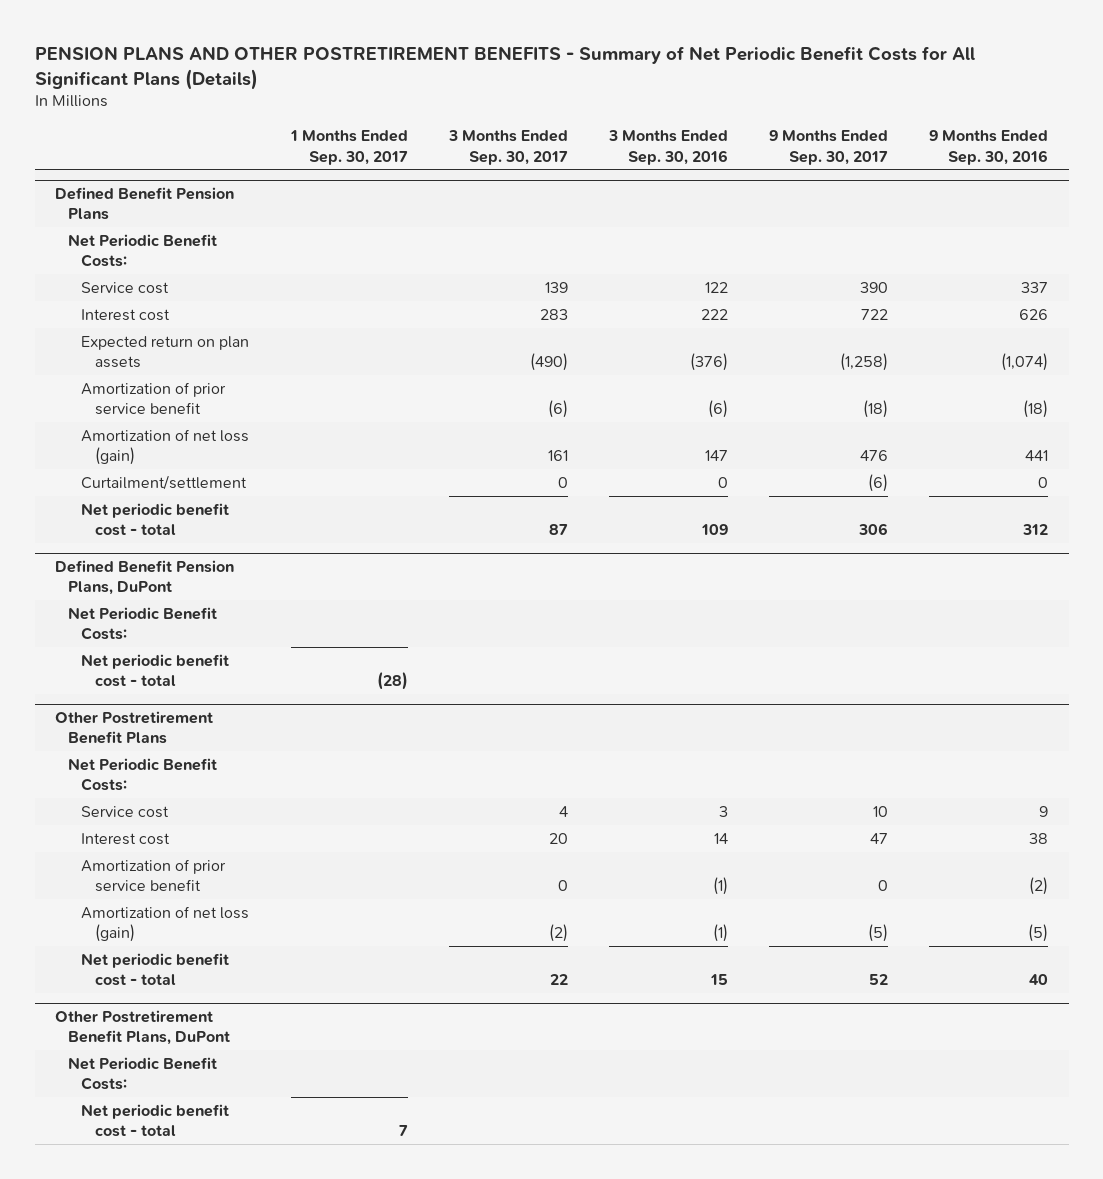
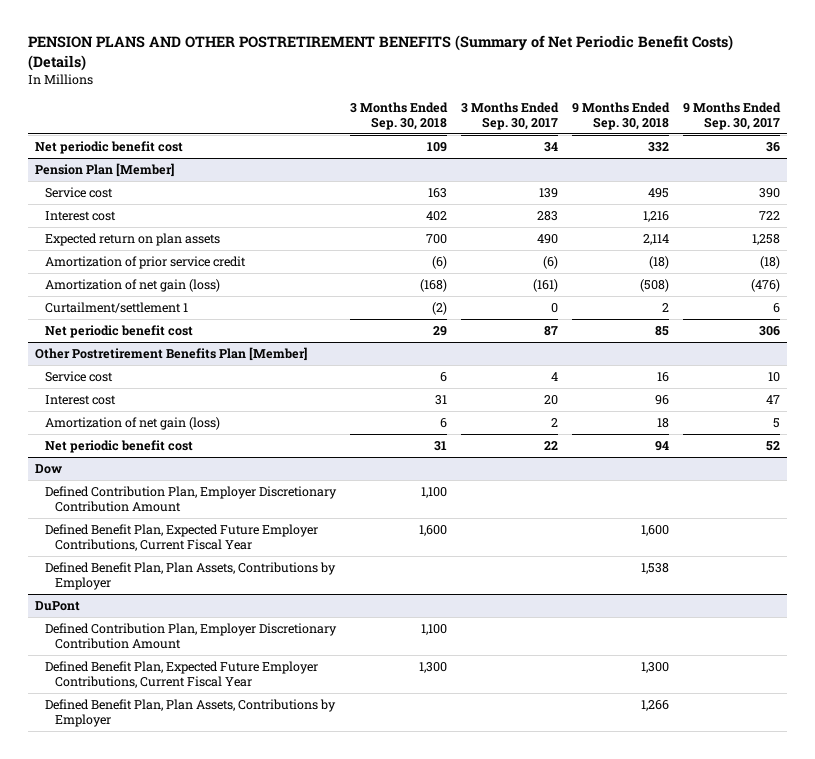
- PENSION PLANS AND OTHER POSTRETIREMENT BENEFITS - Summary of Net Periodic Benefit Costs for All Significant Plans (Details)
+ PENSION PLANS AND OTHER POSTRETIREMENT BENEFITS (Summary of Net Periodic Benefit Costs) (Details)
- | 1 Months Ended Sep. 30, 2017 | 3 Months Ended Sep. 30, 2017 | 3 Months Ended Sep. 30, 2016 | 9 Months Ended Sep. 30, 2017 | 9 Months Ended Sep. 30, 2016
+ | 3 Months Ended Sep. 30, 2018 | 3 Months Ended Sep. 30, 2017 | 9 Months Ended Sep. 30, 2018 | 9 Months Ended Sep. 30, 2017
- Defined Benefit Pension Plans
- Net Periodic Benefit Costs:
+ Net periodic benefit cost | 109 | 34 | 332 | 36
+ Pension Plan [Member]
- Expected return on plan assets | | (490) | (376) | (1,258) | (1,074)
- Amortization of prior service benefit | | (6) | (6) | (18) | (18)
- Amortization of net loss (gain) | | 161 | 147 | 476 | 441
- Curtailment/settlement | | 0 | 0 | (6) | 0
- Net periodic benefit cost - total | | 87 | 109 | 306 | 312
- Defined Benefit Pension Plans, DuPont
- Net Periodic Benefit Costs:
- Net periodic benefit cost - total | (28) | | | |
- Other Postretirement Benefit Plans
- Net Periodic Benefit Costs:
+ Expected return on plan assets | 700 | 490 | 2,114 | 1,258
+ Amortization of prior service credit | (6) | (6) | (18) | (18)
+ Amortization of net gain (loss) | (168) | (161) | (508) | (476)
+ Curtailment/settlement 1 | (2) | 0 | 2 | 6
+ Net periodic benefit cost | 29 | 87 | 85 | 306
+ Other Postretirement Benefits Plan [Member]
- Amortization of prior service benefit | | 0 | (1) | 0 | (2)
- Amortization of net loss (gain) | | (2) | (1) | (5) | (5)
- Net periodic benefit cost - total | | 22 | 15 | 52 | 40
- Other Postretirement Benefit Plans, DuPont
- Net Periodic Benefit Costs:
- Net periodic benefit cost - total | 7 | | | |
+ Amortization of net gain (loss) | 6 | 2 | 18 | 5
+ Net periodic benefit cost | 31 | 22 | 94 | 52
+ Dow
+ Defined Contribution Plan, Employer Discretionary Contribution Amount | 1,100 | | |
+ Defined Benefit Plan, Expected Future Employer Contributions, Current Fiscal Year | 1,600 | | 1,600 |
+ Defined Benefit Plan, Plan Assets, Contributions by Employer | | | 1,538 |
+ DuPont
+ Defined Contribution Plan, Employer Discretionary Contribution Amount | 1,100 | | |
+ Defined Benefit Plan, Expected Future Employer Contributions, Current Fiscal Year | 1,300 | | 1,300 |
+ Defined Benefit Plan, Plan Assets, Contributions by Employer | | | 1,266 |

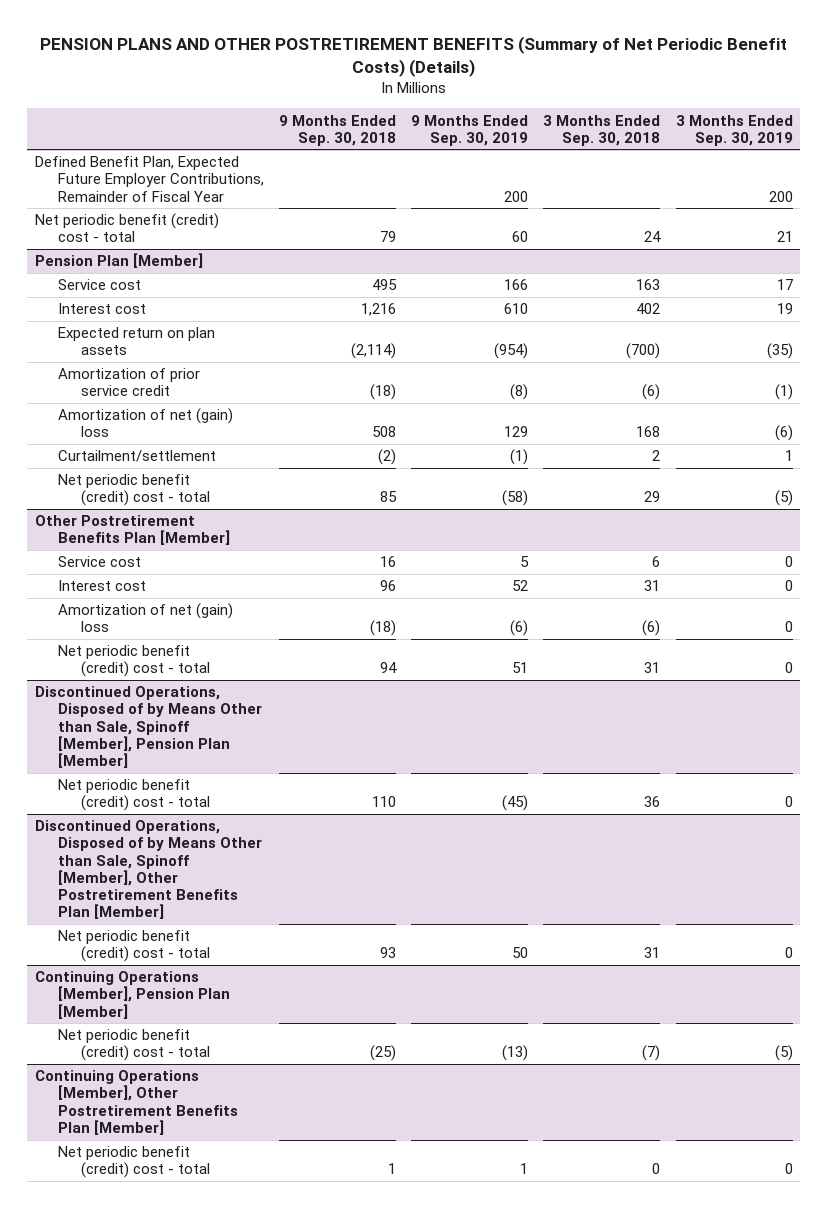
- | 3 Months Ended Sep. 30, 2018 | 3 Months Ended Sep. 30, 2017 | 9 Months Ended Sep. 30, 2018 | 9 Months Ended Sep. 30, 2017
+ | 9 Months Ended Sep. 30, 2018 | 9 Months Ended Sep. 30, 2019 | 3 Months Ended Sep. 30, 2018 | 3 Months Ended Sep. 30, 2019
- Net periodic benefit cost | 109 | 34 | 332 | 36
+ Defined Benefit Plan, Expected Future Employer Contributions, Remainder of Fiscal Year | | 200 | | 200
+ Net periodic benefit (credit) cost - total | 79 | 60 | 24 | 21
@ Pension Plan [Member]
- Expected return on plan assets | 700 | 490 | 2,114 | 1,258
+ Expected return on plan assets | (2,114) | (954) | (700) | (35)
- Amortization of net gain (loss) | (168) | (161) | (508) | (476)
- Curtailment/settlement 1 | (2) | 0 | 2 | 6
- Net periodic benefit cost | 29 | 87 | 85 | 306
+ Amortization of net (gain) loss | 508 | 129 | 168 | (6)
+ Curtailment/settlement | (2) | (1) | 2 | 1
+ Net periodic benefit (credit) cost - total | 85 | (58) | 29 | (5)
@ Other Postretirement Benefits Plan [Member]
- Amortization of net gain (loss) | 6 | 2 | 18 | 5
- Net periodic benefit cost | 31 | 22 | 94 | 52
- Dow
- Defined Contribution Plan, Employer Discretionary Contribution Amount | 1,100 | | |
- Defined Benefit Plan, Expected Future Employer Contributions, Current Fiscal Year | 1,600 | | 1,600 |
- Defined Benefit Plan, Plan Assets, Contributions by Employer | | | 1,538 |
- DuPont
- Defined Contribution Plan, Employer Discretionary Contribution Amount | 1,100 | | |
- Defined Benefit Plan, Expected Future Employer Contributions, Current Fiscal Year | 1,300 | | 1,300 |
- Defined Benefit Plan, Plan Assets, Contributions by Employer | | | 1,266 |
@ Other Postretirement Benefits Plan [Member]
+ Amortization of net (gain) loss | (18) | (6) | (6) | 0
+ Net periodic benefit (credit) cost - total | 94 | 51 | 31 | 0
+ Discontinued Operations, Disposed of by Means Other than Sale, Spinoff [Member], Pension Plan [Member]
+ Net periodic benefit (credit) cost - total | 110 | (45) | 36 | 0
+ Discontinued Operations, Disposed of by Means Other than Sale, Spinoff [Member], Other Postretirement Benefits Plan [Member]
+ Net periodic benefit (credit) cost - total | 93 | 50 | 31 | 0
+ Continuing Operations [Member], Pension Plan [Member]
+ Net periodic benefit (credit) cost - total | (25) | (13) | (7) | (5)
+ Continuing Operations [Member], Other Postretirement Benefits Plan [Member]
+ Net periodic benefit (credit) cost - total | 1 | 1 | 0 | 0

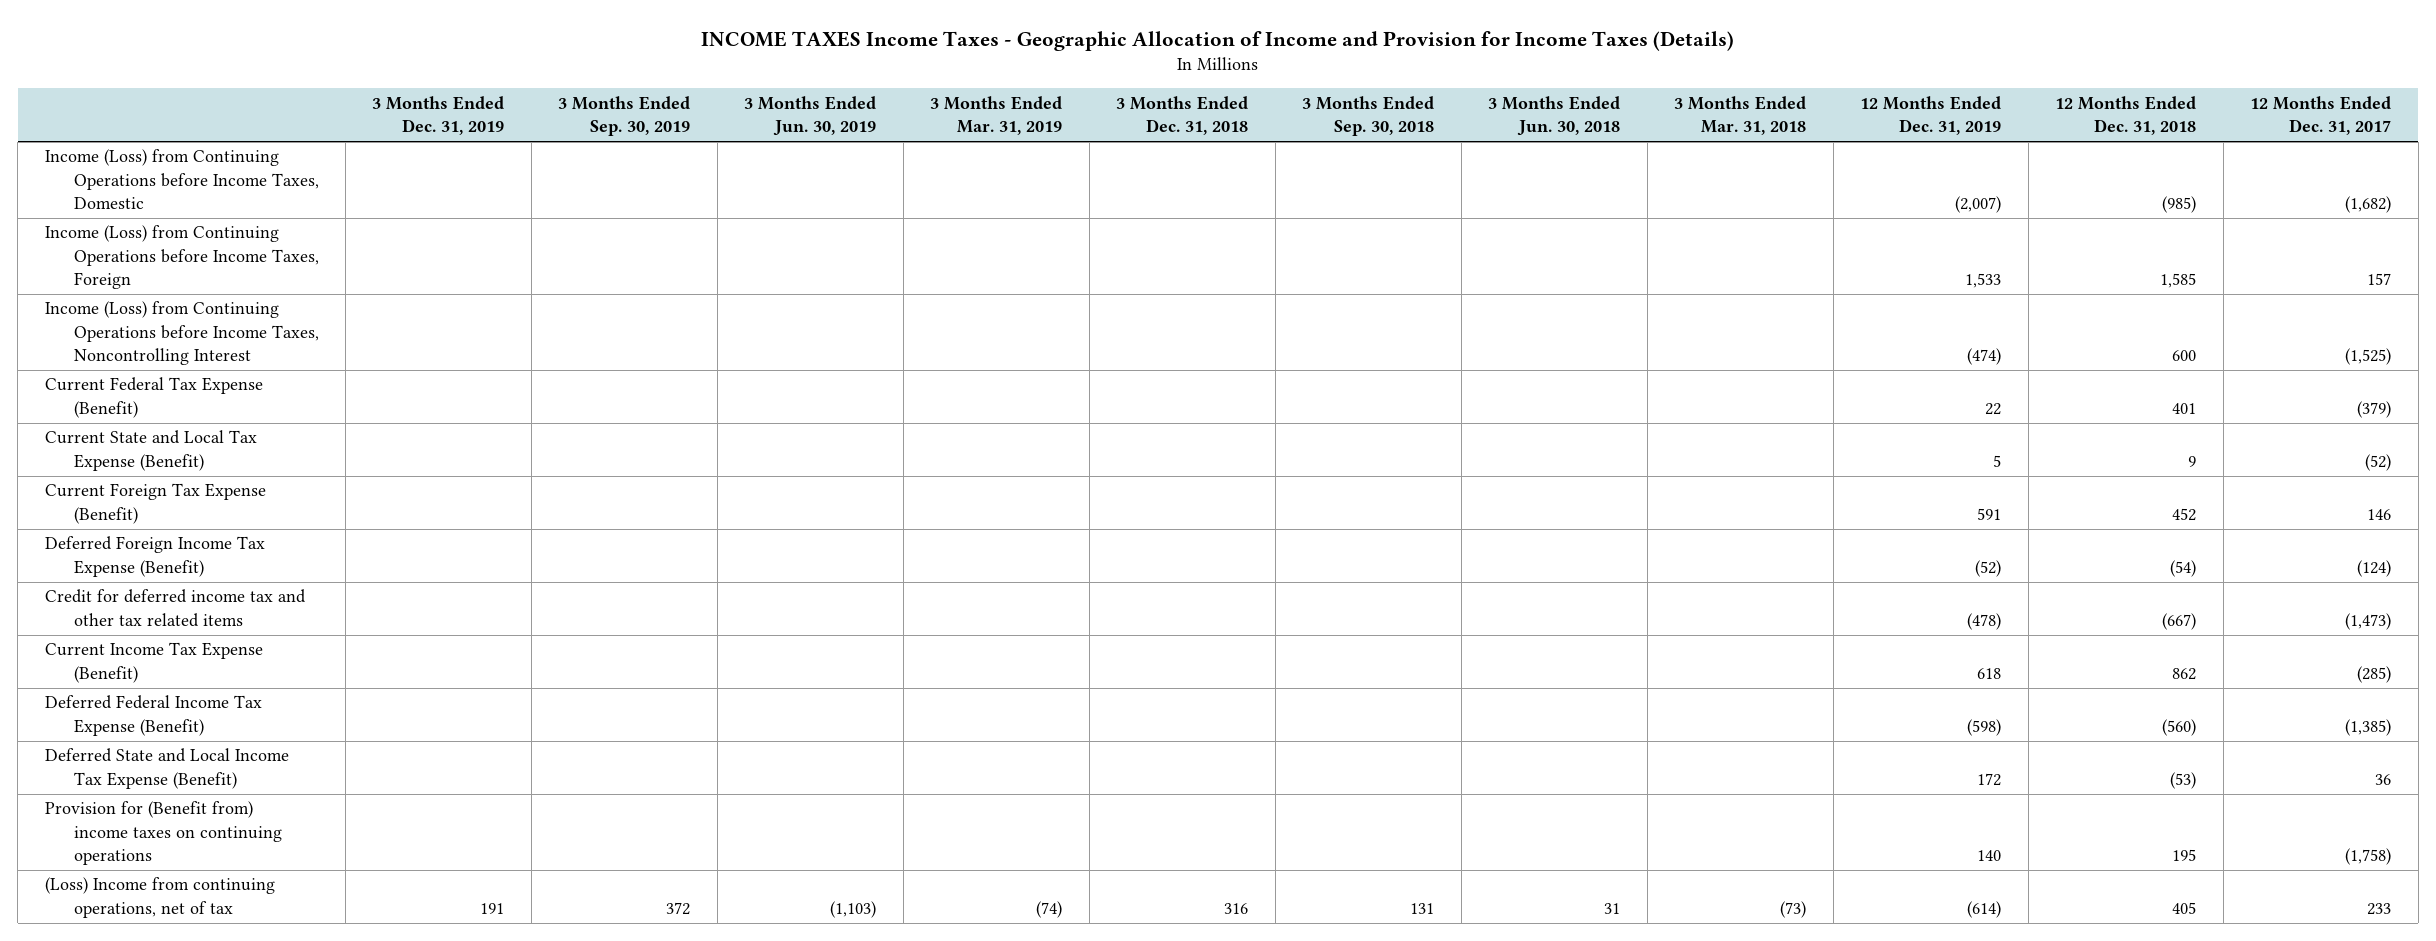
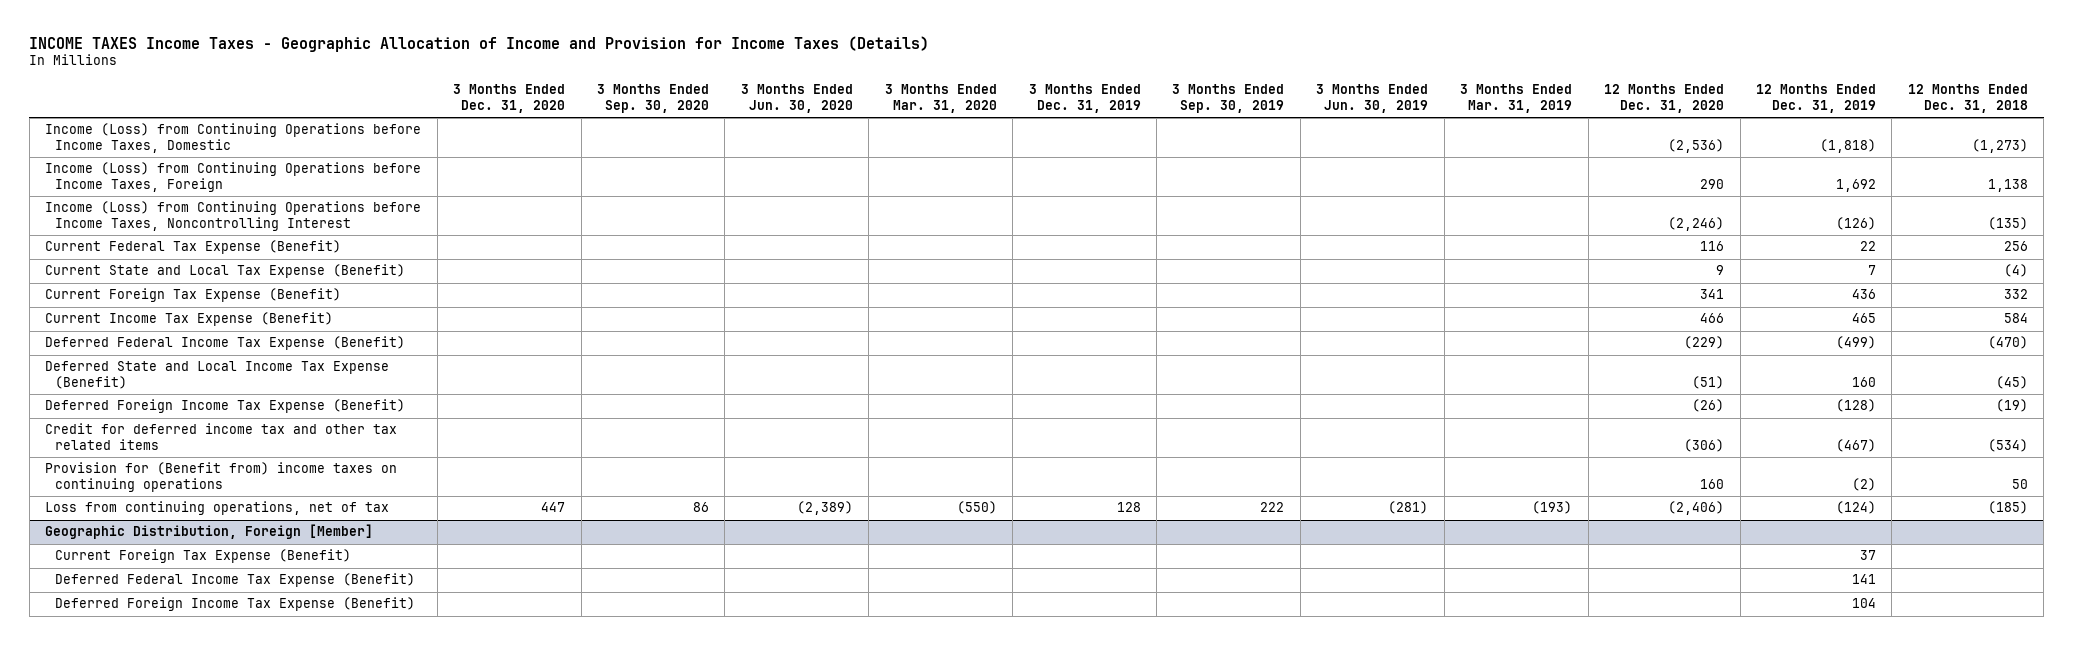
- | 3 Months Ended Dec. 31, 2019 | 3 Months Ended Sep. 30, 2019 | 3 Months Ended Jun. 30, 2019 | 3 Months Ended Mar. 31, 2019 | 3 Months Ended Dec. 31, 2018 | 3 Months Ended Sep. 30, 2018 | 3 Months Ended Jun. 30, 2018 | 3 Months Ended Mar. 31, 2018 | 12 Months Ended Dec. 31, 2019 | 12 Months Ended Dec. 31, 2018 | 12 Months Ended Dec. 31, 2017
+ | 3 Months Ended Dec. 31, 2020 | 3 Months Ended Sep. 30, 2020 | 3 Months Ended Jun. 30, 2020 | 3 Months Ended Mar. 31, 2020 | 3 Months Ended Dec. 31, 2019 | 3 Months Ended Sep. 30, 2019 | 3 Months Ended Jun. 30, 2019 | 3 Months Ended Mar. 31, 2019 | 12 Months Ended Dec. 31, 2020 | 12 Months Ended Dec. 31, 2019 | 12 Months Ended Dec. 31, 2018
- Income (Loss) from Continuing Operations before Income Taxes, Domestic | | | | | | | | | (2,007) | (985) | (1,682)
- Income (Loss) from Continuing Operations before Income Taxes, Foreign | | | | | | | | | 1,533 | 1,585 | 157
- Income (Loss) from Continuing Operations before Income Taxes, Noncontrolling Interest | | | | | | | | | (474) | 600 | (1,525)
- Current Federal Tax Expense (Benefit) | | | | | | | | | 22 | 401 | (379)
- Current State and Local Tax Expense (Benefit) | | | | | | | | | 5 | 9 | (52)
- Current Foreign Tax Expense (Benefit) | | | | | | | | | 591 | 452 | 146
- Deferred Foreign Income Tax Expense (Benefit) | | | | | | | | | (52) | (54) | (124)
- Credit for deferred income tax and other tax related items | | | | | | | | | (478) | (667) | (1,473)
- Current Income Tax Expense (Benefit) | | | | | | | | | 618 | 862 | (285)
- Deferred Federal Income Tax Expense (Benefit) | | | | | | | | | (598) | (560) | (1,385)
- Deferred State and Local Income Tax Expense (Benefit) | | | | | | | | | 172 | (53) | 36
- Provision for (Benefit from) income taxes on continuing operations | | | | | | | | | 140 | 195 | (1,758)
- (Loss) Income from continuing operations, net of tax | 191 | 372 | (1,103) | (74) | 316 | 131 | 31 | (73) | (614) | 405 | 233
+ Income (Loss) from Continuing Operations before Income Taxes, Domestic | | | | | | | | | (2,536) | (1,818) | (1,273)
+ Income (Loss) from Continuing Operations before Income Taxes, Foreign | | | | | | | | | 290 | 1,692 | 1,138
+ Income (Loss) from Continuing Operations before Income Taxes, Noncontrolling Interest | | | | | | | | | (2,246) | (126) | (135)
+ Current Federal Tax Expense (Benefit) | | | | | | | | | 116 | 22 | 256
+ Current State and Local Tax Expense (Benefit) | | | | | | | | | 9 | 7 | (4)
+ Current Foreign Tax Expense (Benefit) | | | | | | | | | 341 | 436 | 332
+ Current Income Tax Expense (Benefit) | | | | | | | | | 466 | 465 | 584
+ Deferred Federal Income Tax Expense (Benefit) | | | | | | | | | (229) | (499) | (470)
+ Deferred State and Local Income Tax Expense (Benefit) | | | | | | | | | (51) | 160 | (45)
+ Deferred Foreign Income Tax Expense (Benefit) | | | | | | | | | (26) | (128) | (19)
+ Credit for deferred income tax and other tax related items | | | | | | | | | (306) | (467) | (534)
+ Provision for (Benefit from) income taxes on continuing operations | | | | | | | | | 160 | (2) | 50
+ Loss from continuing operations, net of tax | 447 | 86 | (2,389) | (550) | 128 | 222 | (281) | (193) | (2,406) | (124) | (185)
+ Geographic Distribution, Foreign [Member]
+ Current Foreign Tax Expense (Benefit) | | | | | | | | | | 37 |
+ Deferred Federal Income Tax Expense (Benefit) | | | | | | | | | | 141 |
+ Deferred Foreign Income Tax Expense (Benefit) | | | | | | | | | | 104 |

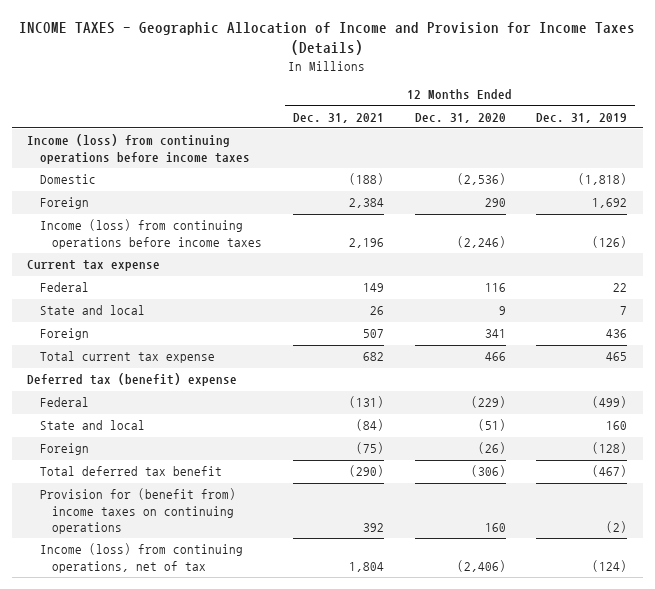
- INCOME TAXES Income Taxes - Geographic Allocation of Income and Provision for Income Taxes (Details)
+ INCOME TAXES - Geographic Allocation of Income and Provision for Income Taxes (Details)
- | 3 Months Ended Dec. 31, 2020 | 3 Months Ended Sep. 30, 2020 | 3 Months Ended Jun. 30, 2020 | 3 Months Ended Mar. 31, 2020 | 3 Months Ended Dec. 31, 2019 | 3 Months Ended Sep. 30, 2019 | 3 Months Ended Jun. 30, 2019 | 3 Months Ended Mar. 31, 2019 | 12 Months Ended Dec. 31, 2020 | 12 Months Ended Dec. 31, 2019 | 12 Months Ended Dec. 31, 2018
+ | 12 Months Ended Dec. 31, 2021 | 12 Months Ended Dec. 31, 2020 | 12 Months Ended Dec. 31, 2019
- Income (Loss) from Continuing Operations before Income Taxes, Domestic | | | | | | | | | (2,536) | (1,818) | (1,273)
- Income (Loss) from Continuing Operations before Income Taxes, Foreign | | | | | | | | | 290 | 1,692 | 1,138
- Income (Loss) from Continuing Operations before Income Taxes, Noncontrolling Interest | | | | | | | | | (2,246) | (126) | (135)
- Current Federal Tax Expense (Benefit) | | | | | | | | | 116 | 22 | 256
- Current State and Local Tax Expense (Benefit) | | | | | | | | | 9 | 7 | (4)
- Current Foreign Tax Expense (Benefit) | | | | | | | | | 341 | 436 | 332
- Current Income Tax Expense (Benefit) | | | | | | | | | 466 | 465 | 584
- Deferred Federal Income Tax Expense (Benefit) | | | | | | | | | (229) | (499) | (470)
- Deferred State and Local Income Tax Expense (Benefit) | | | | | | | | | (51) | 160 | (45)
- Deferred Foreign Income Tax Expense (Benefit) | | | | | | | | | (26) | (128) | (19)
- Credit for deferred income tax and other tax related items | | | | | | | | | (306) | (467) | (534)
- Provision for (Benefit from) income taxes on continuing operations | | | | | | | | | 160 | (2) | 50
- Loss from continuing operations, net of tax | 447 | 86 | (2,389) | (550) | 128 | 222 | (281) | (193) | (2,406) | (124) | (185)
- Geographic Distribution, Foreign [Member]
- Current Foreign Tax Expense (Benefit) | | | | | | | | | | 37 |
- Deferred Federal Income Tax Expense (Benefit) | | | | | | | | | | 141 |
- Deferred Foreign Income Tax Expense (Benefit) | | | | | | | | | | 104 |
+ Income (loss) from continuing operations before income taxes
+ Domestic | (188) | (2,536) | (1,818)
+ Foreign | 2,384 | 290 | 1,692
+ Income (loss) from continuing operations before income taxes | 2,196 | (2,246) | (126)
+ Current tax expense
+ Federal | 149 | 116 | 22
+ State and local | 26 | 9 | 7
+ Foreign | 507 | 341 | 436
+ Total current tax expense | 682 | 466 | 465
+ Deferred tax (benefit) expense
+ Federal | (131) | (229) | (499)
+ State and local | (84) | (51) | 160
+ Foreign | (75) | (26) | (128)
+ Total deferred tax benefit | (290) | (306) | (467)
+ Provision for (benefit from) income taxes on continuing operations | 392 | 160 | (2)
+ Income (loss) from continuing operations, net of tax | 1,804 | (2,406) | (124)

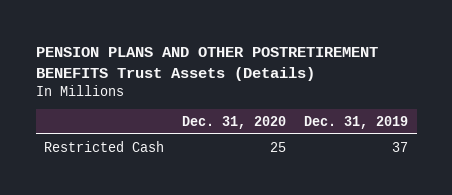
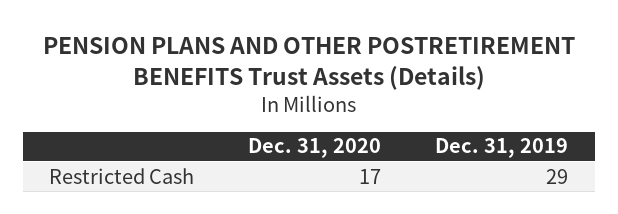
- Restricted Cash | 25 | 37
+ Restricted Cash | 17 | 29

